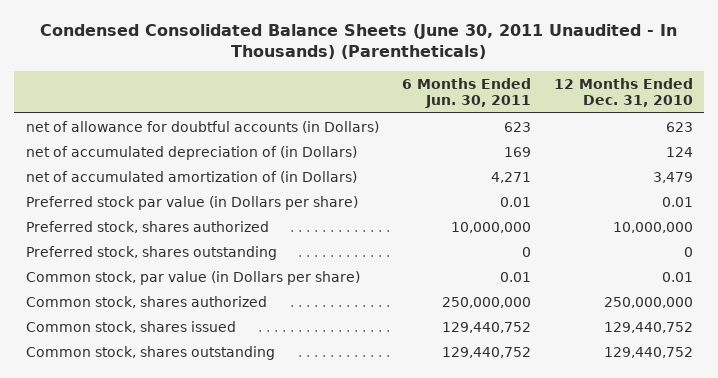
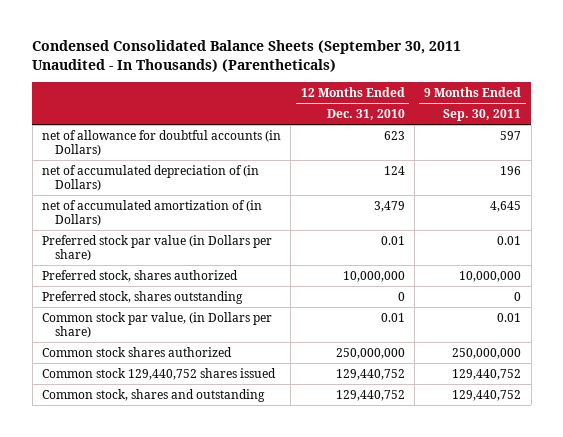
- Condensed Consolidated Balance Sheets (June 30, 2011 Unaudited - In Thousands) (Parentheticals)
+ Condensed Consolidated Balance Sheets (September 30, 2011 Unaudited - In Thousands) (Parentheticals)
- | 6 Months Ended Jun. 30, 2011 | 12 Months Ended Dec. 31, 2010
+ | 12 Months Ended Dec. 31, 2010 | 9 Months Ended Sep. 30, 2011
- Common stock, par value (in Dollars per share) | 0.01 | 0.01
- Common stock, shares authorized | 250,000,000 | 250,000,000
- Common stock, shares issued | 129,440,752 | 129,440,752
- Common stock, shares outstanding | 129,440,752 | 129,440,752
+ Common stock par value, (in Dollars per share) | 0.01 | 0.01
+ Common stock shares authorized | 250,000,000 | 250,000,000
+ Common stock 129,440,752 shares issued | 129,440,752 | 129,440,752
+ Common stock, shares and outstanding | 129,440,752 | 129,440,752

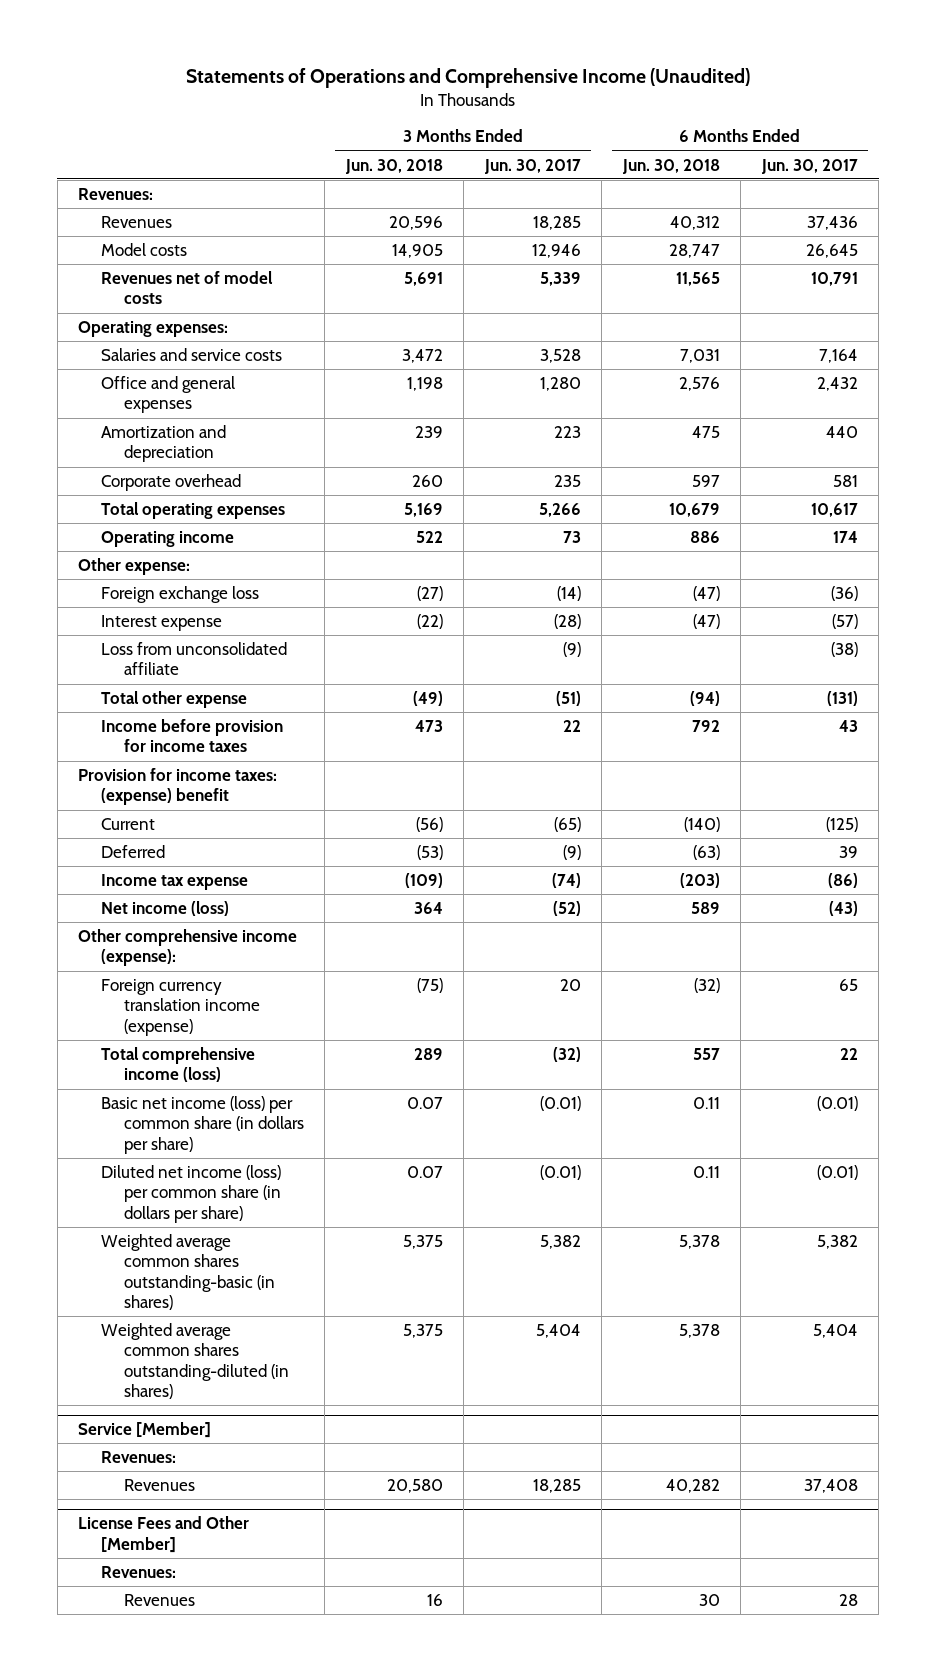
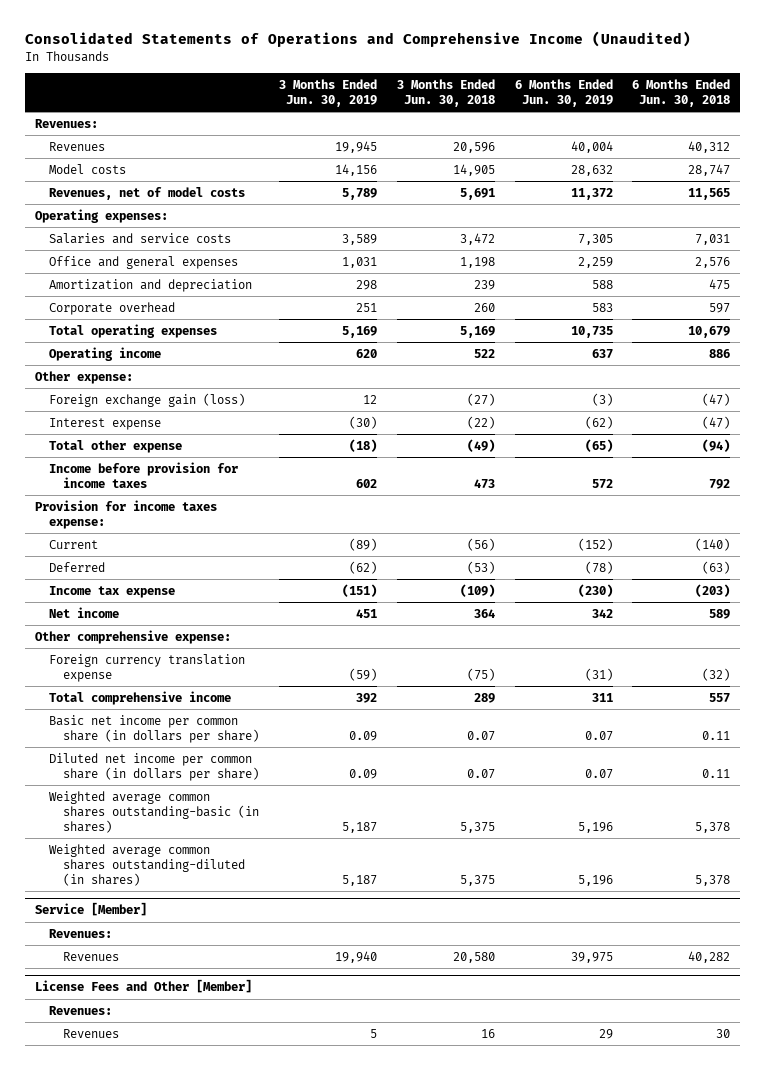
- Statements of Operations and Comprehensive Income (Unaudited)
+ Consolidated Statements of Operations and Comprehensive Income (Unaudited)
- | 3 Months Ended Jun. 30, 2018 | 3 Months Ended Jun. 30, 2017 | 6 Months Ended Jun. 30, 2018 | 6 Months Ended Jun. 30, 2017
+ | 3 Months Ended Jun. 30, 2019 | 3 Months Ended Jun. 30, 2018 | 6 Months Ended Jun. 30, 2019 | 6 Months Ended Jun. 30, 2018
- Revenues net of model costs | 5,691 | 5,339 | 11,565 | 10,791
+ Revenues, net of model costs | 5,789 | 5,691 | 11,372 | 11,565
- Foreign exchange loss | (27) | (14) | (47) | (36)
+ Foreign exchange gain (loss) | 12 | (27) | (3) | (47)
- Loss from unconsolidated affiliate | | (9) | | (38)
- Provision for income taxes: (expense) benefit
+ Provision for income taxes expense:
- Net income (loss) | 364 | (52) | 589 | (43)
- Other comprehensive income (expense):
- Foreign currency translation income (expense) | (75) | 20 | (32) | 65
- Total comprehensive income (loss) | 289 | (32) | 557 | 22
- Basic net income (loss) per common share (in dollars per share) | 0.07 | (0.01) | 0.11 | (0.01)
- Diluted net income (loss) per common share (in dollars per share) | 0.07 | (0.01) | 0.11 | (0.01)
+ Net income | 451 | 364 | 342 | 589
+ Other comprehensive expense:
+ Foreign currency translation expense | (59) | (75) | (31) | (32)
+ Total comprehensive income | 392 | 289 | 311 | 557
+ Basic net income per common share (in dollars per share) | 0.09 | 0.07 | 0.07 | 0.11
+ Diluted net income per common share (in dollars per share) | 0.09 | 0.07 | 0.07 | 0.11

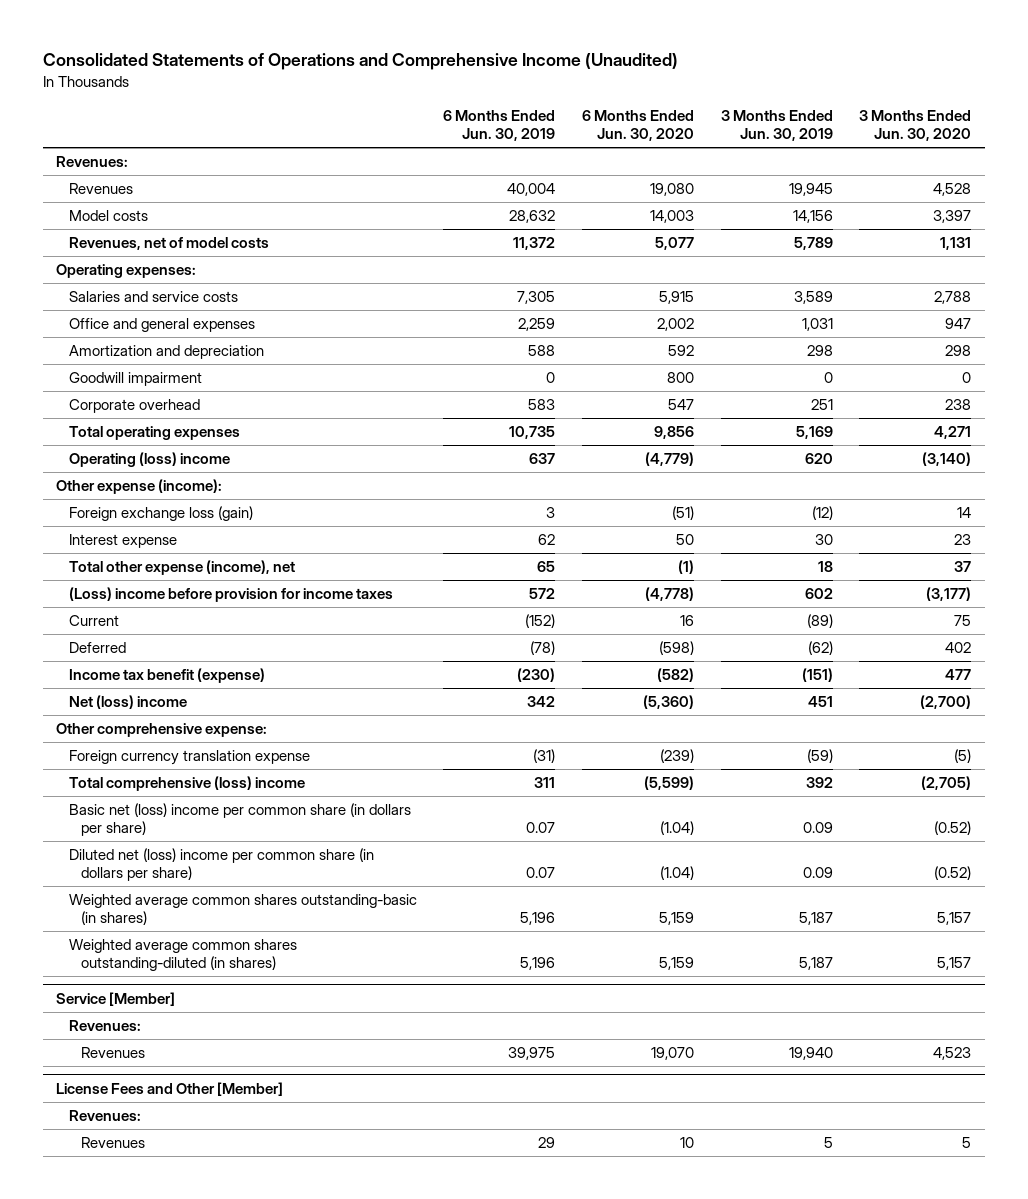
- | 3 Months Ended Jun. 30, 2019 | 3 Months Ended Jun. 30, 2018 | 6 Months Ended Jun. 30, 2019 | 6 Months Ended Jun. 30, 2018
+ | 6 Months Ended Jun. 30, 2019 | 6 Months Ended Jun. 30, 2020 | 3 Months Ended Jun. 30, 2019 | 3 Months Ended Jun. 30, 2020
+ Goodwill impairment | 0 | 800 | 0 | 0
- Operating income | 620 | 522 | 637 | 886
- Other expense:
- Foreign exchange gain (loss) | 12 | (27) | (3) | (47)
- Interest expense | (30) | (22) | (62) | (47)
- Total other expense | (18) | (49) | (65) | (94)
- Income before provision for income taxes | 602 | 473 | 572 | 792
- Provision for income taxes expense:
+ Operating (loss) income | 637 | (4,779) | 620 | (3,140)
+ Other expense (income):
+ Foreign exchange loss (gain) | 3 | (51) | (12) | 14
+ Interest expense | 62 | 50 | 30 | 23
+ Total other expense (income), net | 65 | (1) | 18 | 37
+ (Loss) income before provision for income taxes | 572 | (4,778) | 602 | (3,177)
- Income tax expense | (151) | (109) | (230) | (203)
- Net income | 451 | 364 | 342 | 589
+ Income tax benefit (expense) | (230) | (582) | (151) | 477
+ Net (loss) income | 342 | (5,360) | 451 | (2,700)
- Total comprehensive income | 392 | 289 | 311 | 557
- Basic net income per common share (in dollars per share) | 0.09 | 0.07 | 0.07 | 0.11
- Diluted net income per common share (in dollars per share) | 0.09 | 0.07 | 0.07 | 0.11
+ Total comprehensive (loss) income | 311 | (5,599) | 392 | (2,705)
+ Basic net (loss) income per common share (in dollars per share) | 0.07 | (1.04) | 0.09 | (0.52)
+ Diluted net (loss) income per common share (in dollars per share) | 0.07 | (1.04) | 0.09 | (0.52)

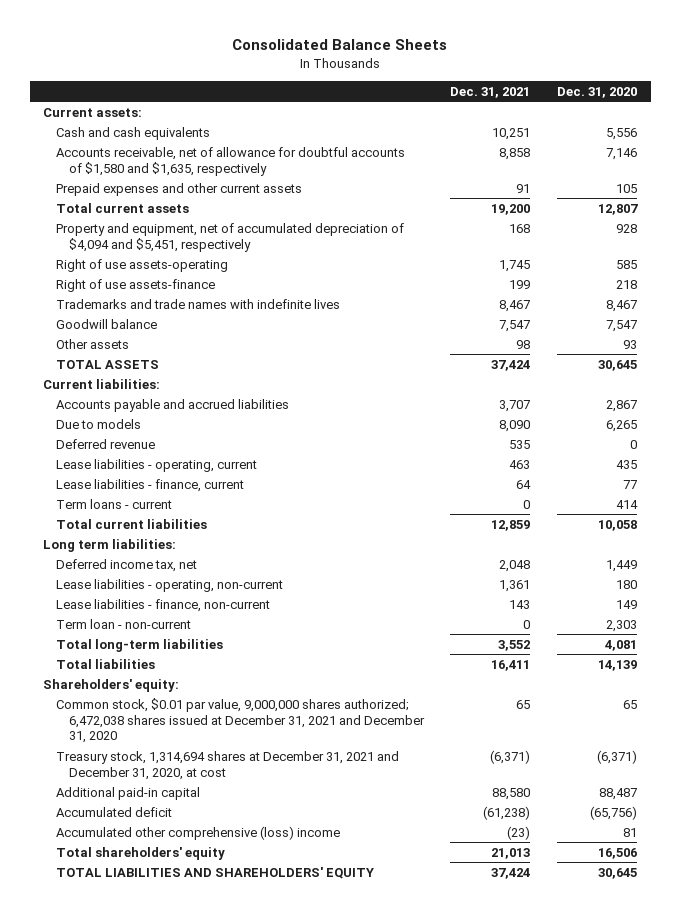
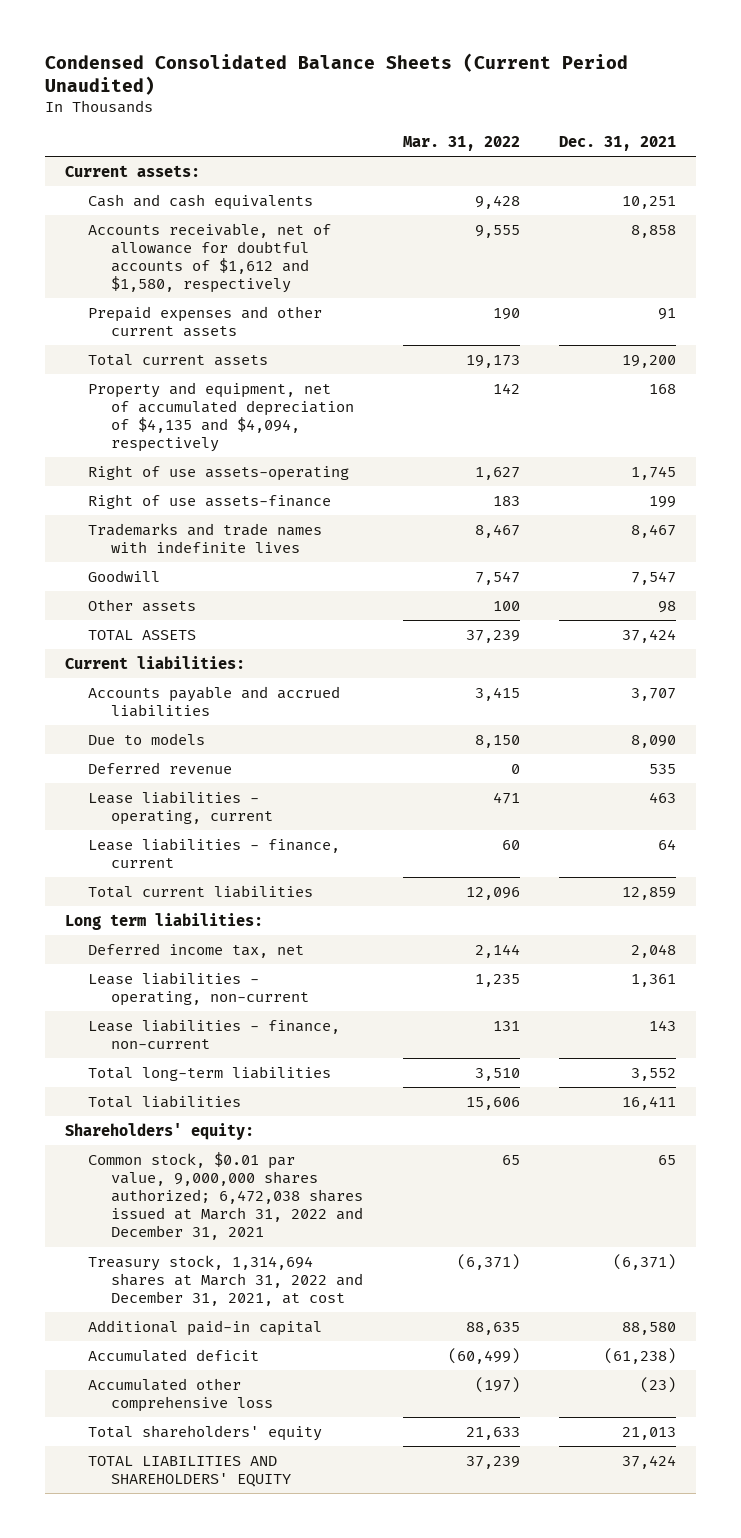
- Consolidated Balance Sheets
+ Condensed Consolidated Balance Sheets (Current Period Unaudited)
- | Dec. 31, 2021 | Dec. 31, 2020
+ | Mar. 31, 2022 | Dec. 31, 2021
- Accounts receivable, net of allowance for doubtful accounts of $1,580 and $1,635, respectively | 8,858 | 7,146
+ Accounts receivable, net of allowance for doubtful accounts of $1,612 and $1,580, respectively | 9,555 | 8,858
- Property and equipment, net of accumulated depreciation of $4,094 and $5,451, respectively | 168 | 928
+ Property and equipment, net of accumulated depreciation of $4,135 and $4,094, respectively | 142 | 168
- Goodwill balance | 7,547 | 7,547
+ Goodwill | 7,547 | 7,547
- Term loans - current | 0 | 414
- Term loan - non-current | 0 | 2,303
- Common stock, $0.01 par value, 9,000,000 shares authorized; 6,472,038 shares issued at December 31, 2021 and December 31, 2020 | 65 | 65
- Treasury stock, 1,314,694 shares at December 31, 2021 and December 31, 2020, at cost | (6,371) | (6,371)
+ Common stock, $0.01 par value, 9,000,000 shares authorized; 6,472,038 shares issued at March 31, 2022 and December 31, 2021 | 65 | 65
+ Treasury stock, 1,314,694 shares at March 31, 2022 and December 31, 2021, at cost | (6,371) | (6,371)
- Accumulated other comprehensive (loss) income | (23) | 81
+ Accumulated other comprehensive loss | (197) | (23)

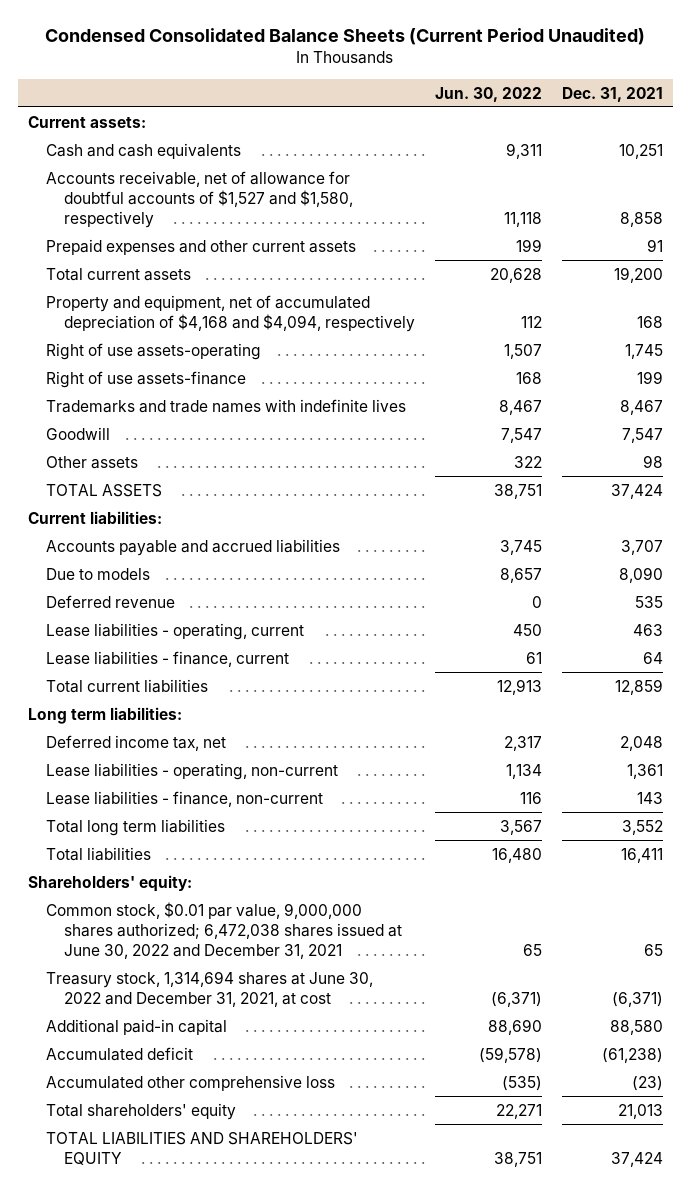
- | Mar. 31, 2022 | Dec. 31, 2021
+ | Jun. 30, 2022 | Dec. 31, 2021
- Accounts receivable, net of allowance for doubtful accounts of $1,612 and $1,580, respectively | 9,555 | 8,858
+ Accounts receivable, net of allowance for doubtful accounts of $1,527 and $1,580, respectively | 11,118 | 8,858
- Property and equipment, net of accumulated depreciation of $4,135 and $4,094, respectively | 142 | 168
+ Property and equipment, net of accumulated depreciation of $4,168 and $4,094, respectively | 112 | 168
- Total long-term liabilities | 3,510 | 3,552
+ Total long term liabilities | 3,567 | 3,552
- Common stock, $0.01 par value, 9,000,000 shares authorized; 6,472,038 shares issued at March 31, 2022 and December 31, 2021 | 65 | 65
- Treasury stock, 1,314,694 shares at March 31, 2022 and December 31, 2021, at cost | (6,371) | (6,371)
+ Common stock, $0.01 par value, 9,000,000 shares authorized; 6,472,038 shares issued at June 30, 2022 and December 31, 2021 | 65 | 65
+ Treasury stock, 1,314,694 shares at June 30, 2022 and December 31, 2021, at cost | (6,371) | (6,371)

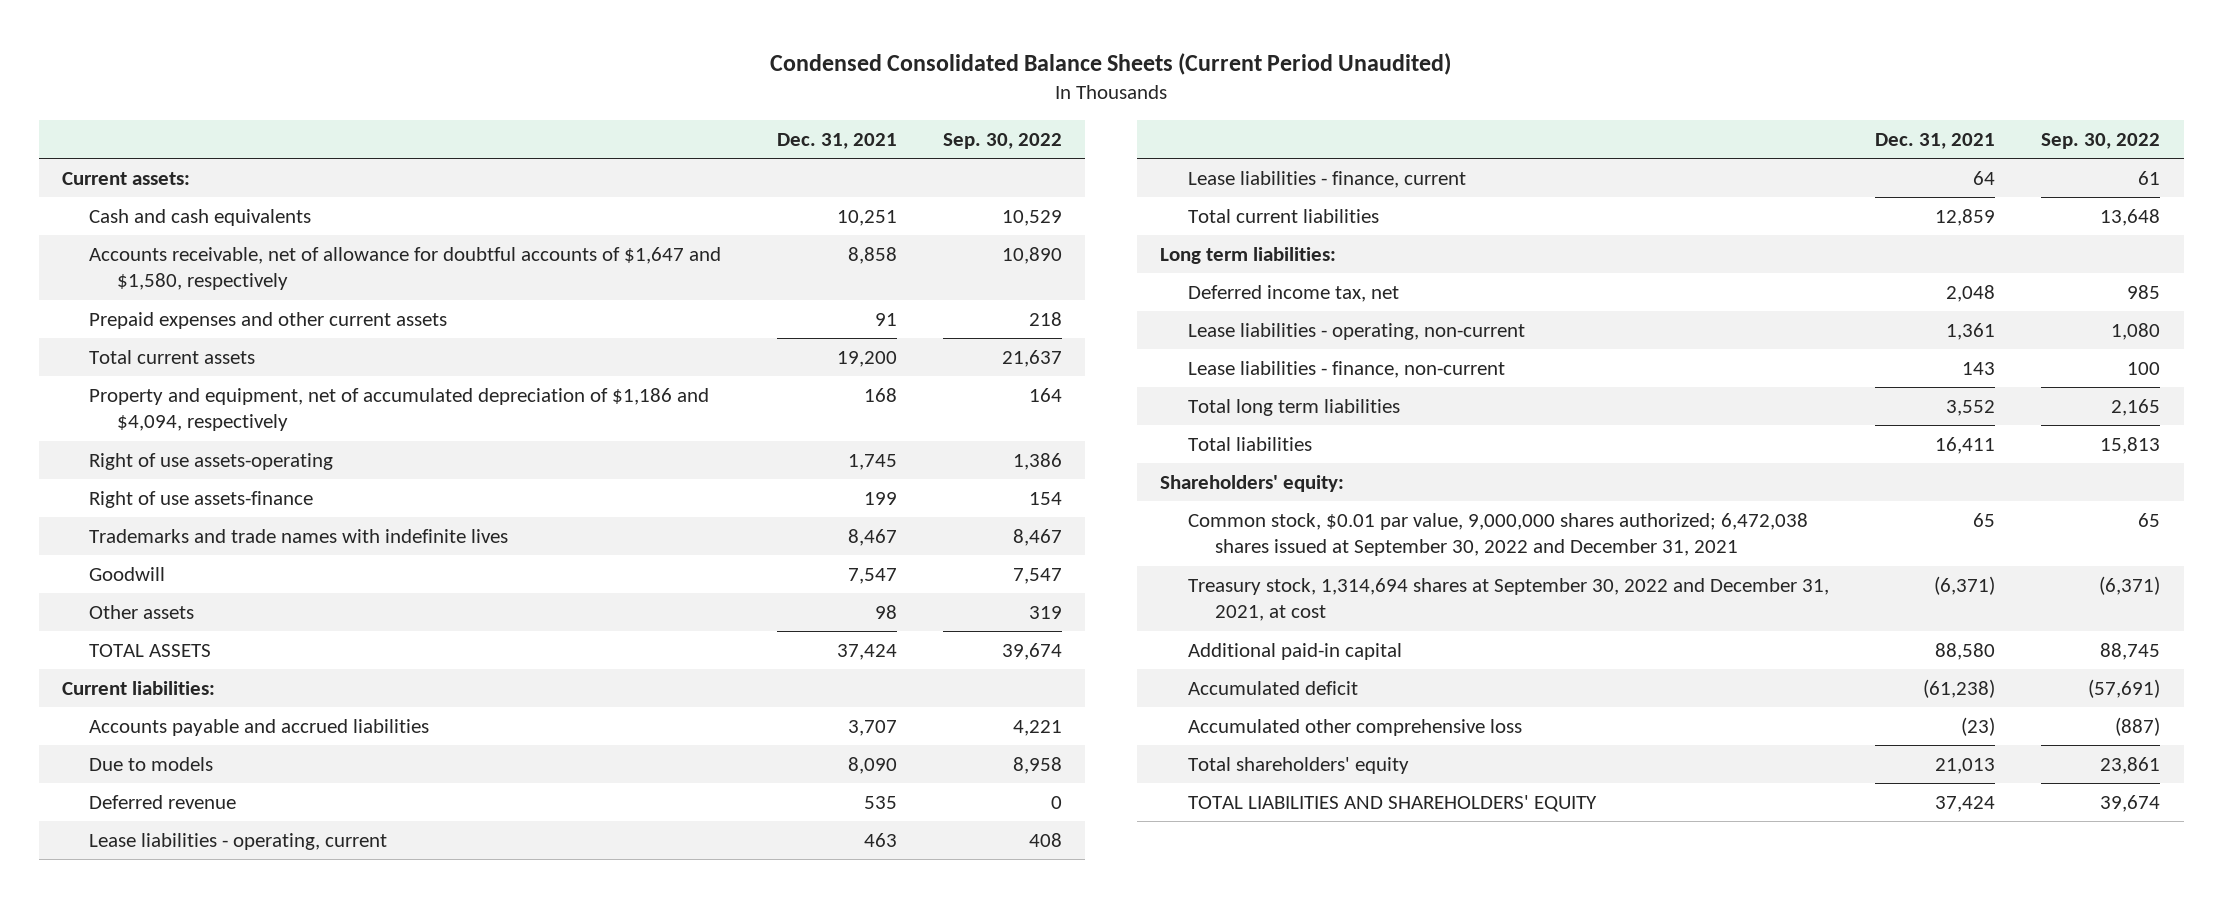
- | Jun. 30, 2022 | Dec. 31, 2021
+ | Dec. 31, 2021 | Sep. 30, 2022
- Accounts receivable, net of allowance for doubtful accounts of $1,527 and $1,580, respectively | 11,118 | 8,858
+ Accounts receivable, net of allowance for doubtful accounts of $1,647 and $1,580, respectively | 8,858 | 10,890
- Property and equipment, net of accumulated depreciation of $4,168 and $4,094, respectively | 112 | 168
+ Property and equipment, net of accumulated depreciation of $1,186 and $4,094, respectively | 168 | 164
- Common stock, $0.01 par value, 9,000,000 shares authorized; 6,472,038 shares issued at June 30, 2022 and December 31, 2021 | 65 | 65
- Treasury stock, 1,314,694 shares at June 30, 2022 and December 31, 2021, at cost | (6,371) | (6,371)
+ Common stock, $0.01 par value, 9,000,000 shares authorized; 6,472,038 shares issued at September 30, 2022 and December 31, 2021 | 65 | 65
+ Treasury stock, 1,314,694 shares at September 30, 2022 and December 31, 2021, at cost | (6,371) | (6,371)

